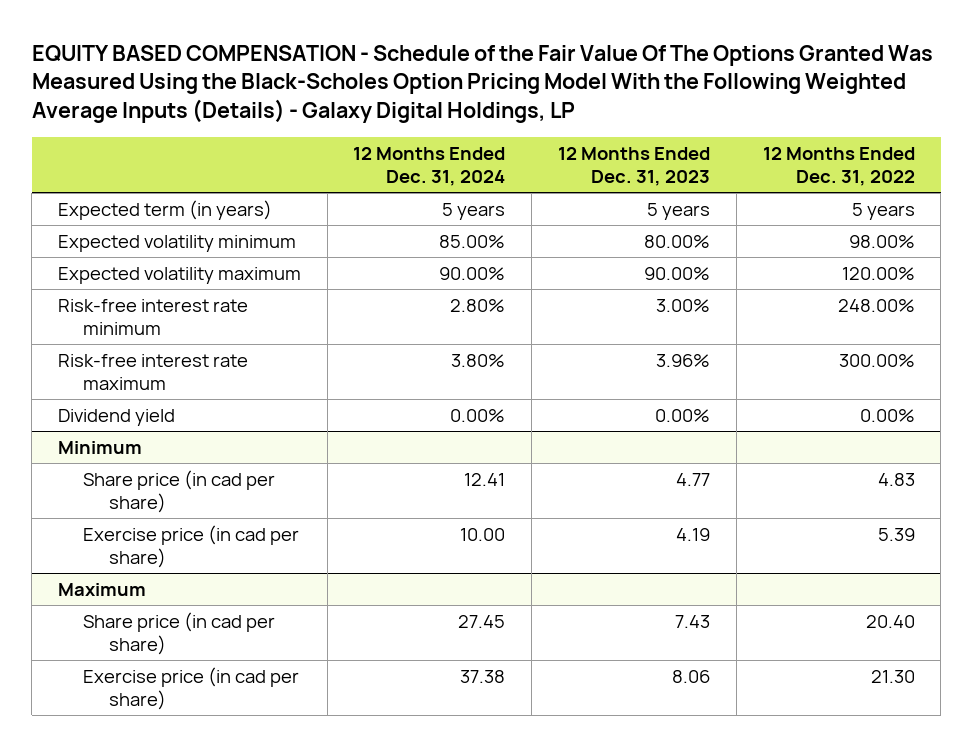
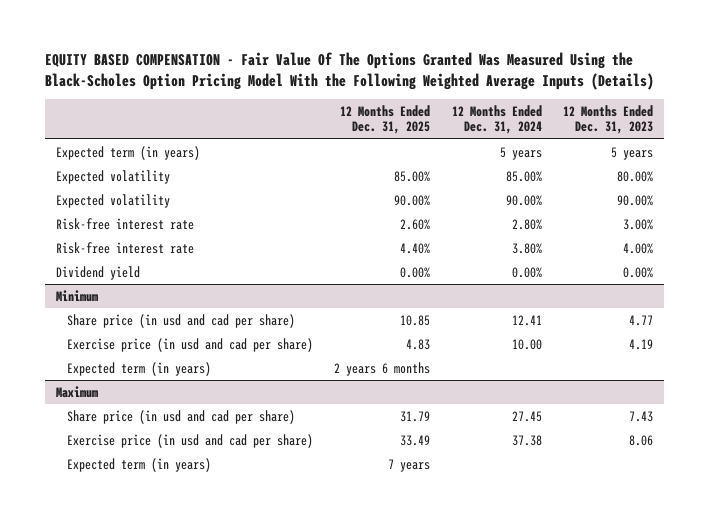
- EQUITY BASED COMPENSATION - Schedule of the Fair Value Of The Options Granted Was Measured Using the Black-Scholes Option Pricing Model With the Following Weighted Average Inputs (Details) - Galaxy Digital Holdings, LP
+ EQUITY BASED COMPENSATION - Fair Value Of The Options Granted Was Measured Using the Black-Scholes Option Pricing Model With the Following Weighted Average Inputs (Details)
- | 12 Months Ended Dec. 31, 2024 | 12 Months Ended Dec. 31, 2023 | 12 Months Ended Dec. 31, 2022
+ | 12 Months Ended Dec. 31, 2025 | 12 Months Ended Dec. 31, 2024 | 12 Months Ended Dec. 31, 2023
- Expected volatility minimum | 85.00% | 80.00% | 98.00%
- Expected volatility maximum | 90.00% | 90.00% | 120.00%
- Risk-free interest rate minimum | 2.80% | 3.00% | 248.00%
- Risk-free interest rate maximum | 3.80% | 3.96% | 300.00%
+ Expected volatility | 85.00% | 85.00% | 80.00%
+ Expected volatility | 90.00% | 90.00% | 90.00%
+ Risk-free interest rate | 2.60% | 2.80% | 3.00%
+ Risk-free interest rate | 4.40% | 3.80% | 4.00%
@ Minimum
- Share price (in cad per share) | 12.41 | 4.77 | 4.83
- Exercise price (in cad per share) | 10.00 | 4.19 | 5.39
+ Share price (in usd and cad per share) | 10.85 | 12.41 | 4.77
+ Exercise price (in usd and cad per share) | 4.83 | 10.00 | 4.19
+ Expected term (in years) | 2 years 6 months | |
@ Maximum
- Share price (in cad per share) | 27.45 | 7.43 | 20.40
- Exercise price (in cad per share) | 37.38 | 8.06 | 21.30
+ Share price (in usd and cad per share) | 31.79 | 27.45 | 7.43
+ Exercise price (in usd and cad per share) | 33.49 | 37.38 | 8.06
+ Expected term (in years) | 7 years | |

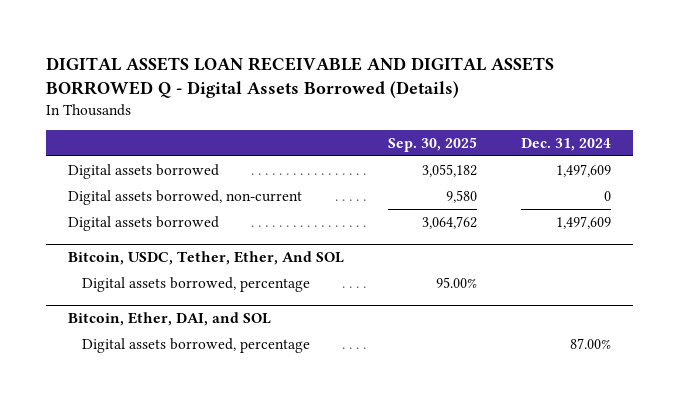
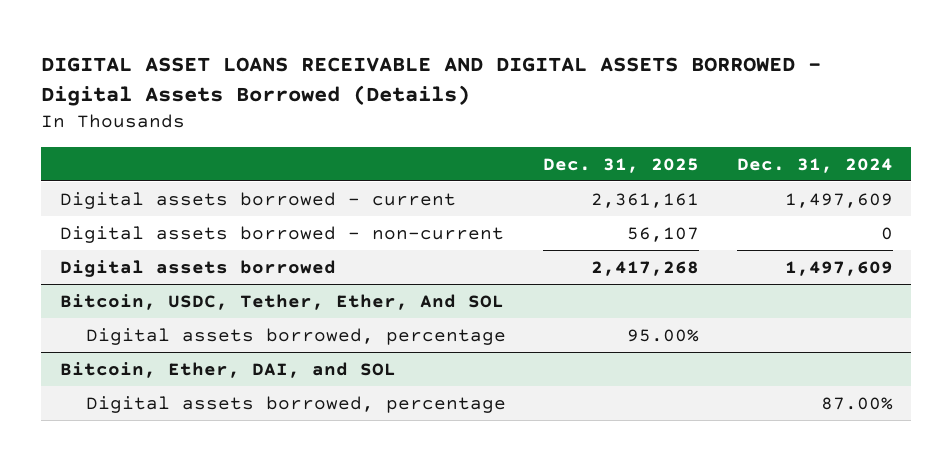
- DIGITAL ASSETS LOAN RECEIVABLE AND DIGITAL ASSETS BORROWED Q - Digital Assets Borrowed (Details)
+ DIGITAL ASSET LOANS RECEIVABLE AND DIGITAL ASSETS BORROWED - Digital Assets Borrowed (Details)
- | Sep. 30, 2025 | Dec. 31, 2024
+ | Dec. 31, 2025 | Dec. 31, 2024
- Digital assets borrowed | 3,055,182 | 1,497,609
- Digital assets borrowed, non-current | 9,580 | 0
+ Digital assets borrowed - current | 2,361,161 | 1,497,609
+ Digital assets borrowed - non-current | 56,107 | 0

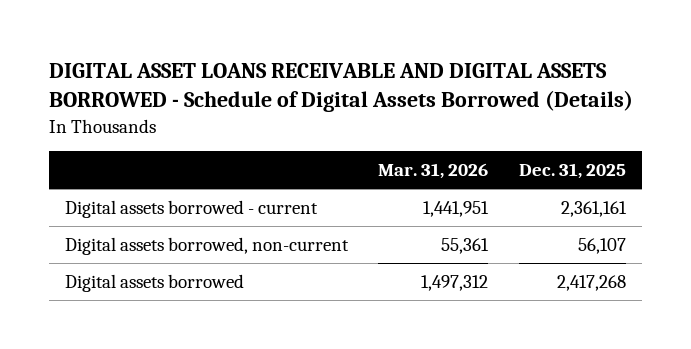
- DIGITAL ASSET LOANS RECEIVABLE AND DIGITAL ASSETS BORROWED - Digital Assets Borrowed (Details)
+ DIGITAL ASSET LOANS RECEIVABLE AND DIGITAL ASSETS BORROWED - Schedule of Digital Assets Borrowed (Details)
- | Dec. 31, 2025 | Dec. 31, 2024
+ | Mar. 31, 2026 | Dec. 31, 2025
- Digital assets borrowed - non-current | 56,107 | 0
+ Digital assets borrowed, non-current | 55,361 | 56,107
- Bitcoin, USDC, Tether, Ether, And SOL
- Digital assets borrowed, percentage | 95.00% |
- Bitcoin, Ether, DAI, and SOL
- Digital assets borrowed, percentage | | 87.00%

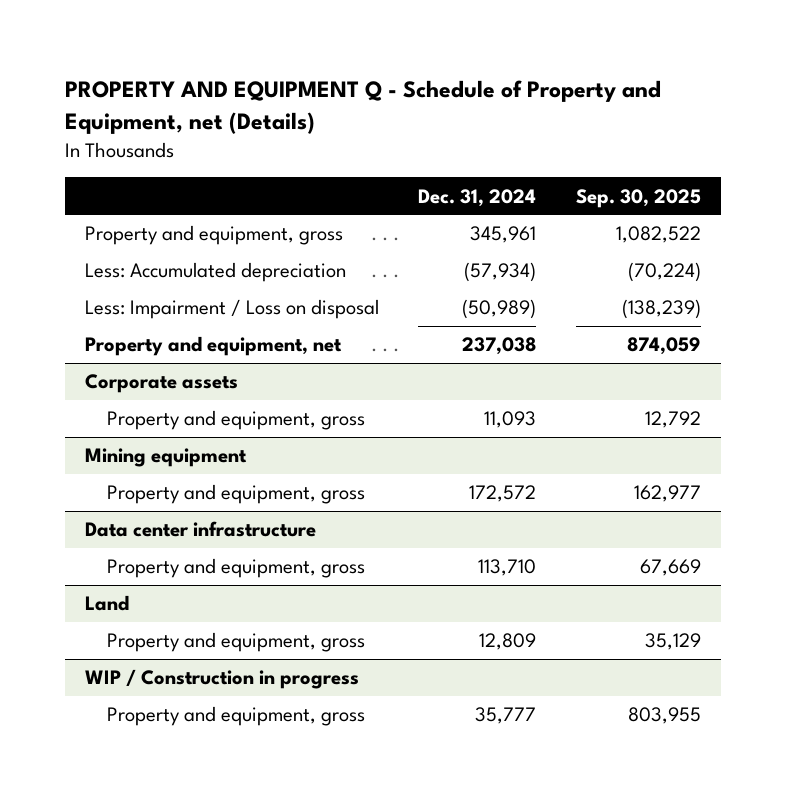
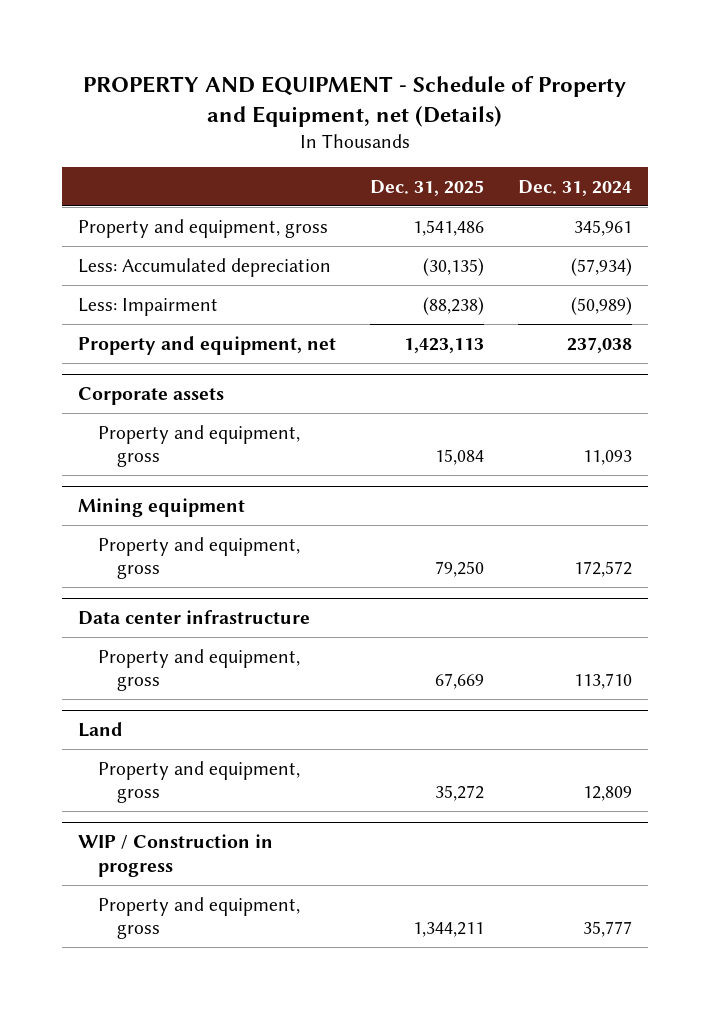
- PROPERTY AND EQUIPMENT Q - Schedule of Property and Equipment, net (Details)
+ PROPERTY AND EQUIPMENT - Schedule of Property and Equipment, net (Details)
- | Dec. 31, 2024 | Sep. 30, 2025
+ | Dec. 31, 2025 | Dec. 31, 2024
- Less: Impairment / Loss on disposal | (50,989) | (138,239)
+ Less: Impairment | (88,238) | (50,989)

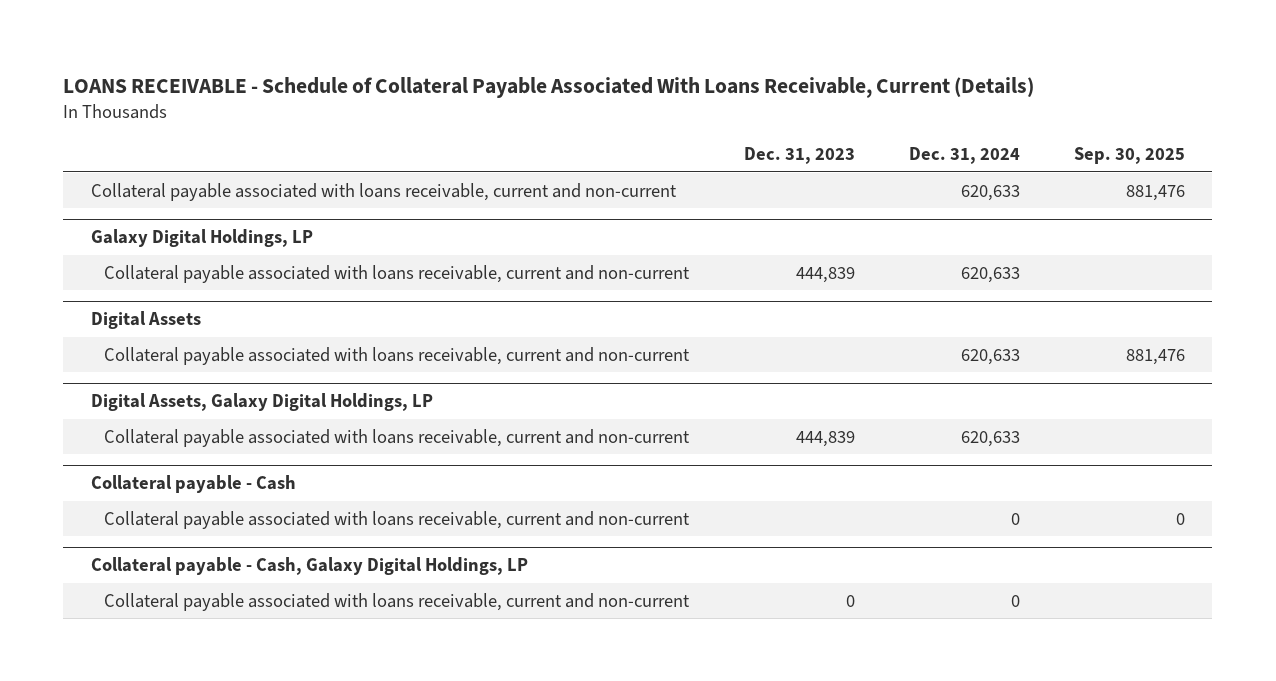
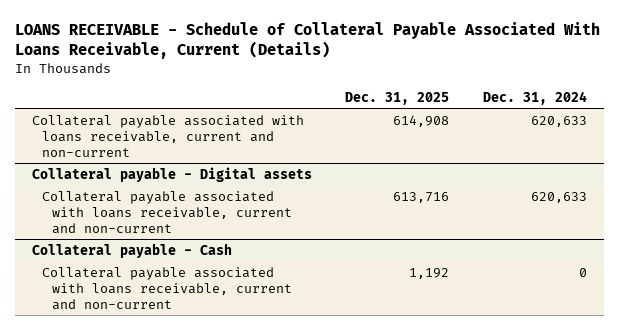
- | Dec. 31, 2023 | Dec. 31, 2024 | Sep. 30, 2025
+ | Dec. 31, 2025 | Dec. 31, 2024
- Galaxy Digital Holdings, LP
- Collateral payable associated with loans receivable, current and non-current | 444,839 | 620,633 |
- Digital Assets
- Collateral payable associated with loans receivable, current and non-current | | 620,633 | 881,476
- Digital Assets, Galaxy Digital Holdings, LP
+ Collateral payable - Digital assets
- Collateral payable - Cash, Galaxy Digital Holdings, LP
- Collateral payable associated with loans receivable, current and non-current | 0 | 0 |

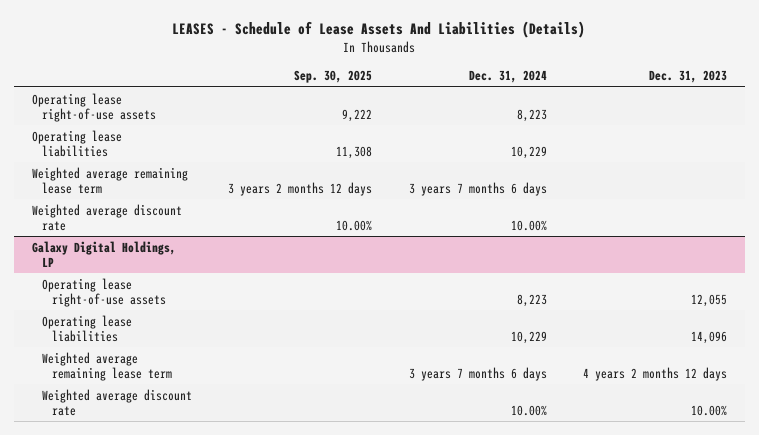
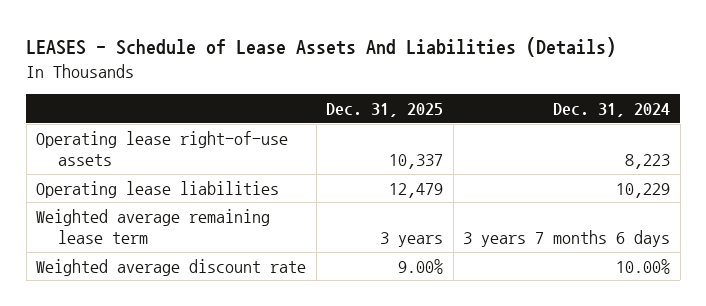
- | Sep. 30, 2025 | Dec. 31, 2024 | Dec. 31, 2023
+ | Dec. 31, 2025 | Dec. 31, 2024
- Galaxy Digital Holdings, LP
- Operating lease right-of-use assets | | 8,223 | 12,055
- Operating lease liabilities | | 10,229 | 14,096
- Weighted average remaining lease term | | 3 years 7 months 6 days | 4 years 2 months 12 days
- Weighted average discount rate | | 10.00% | 10.00%

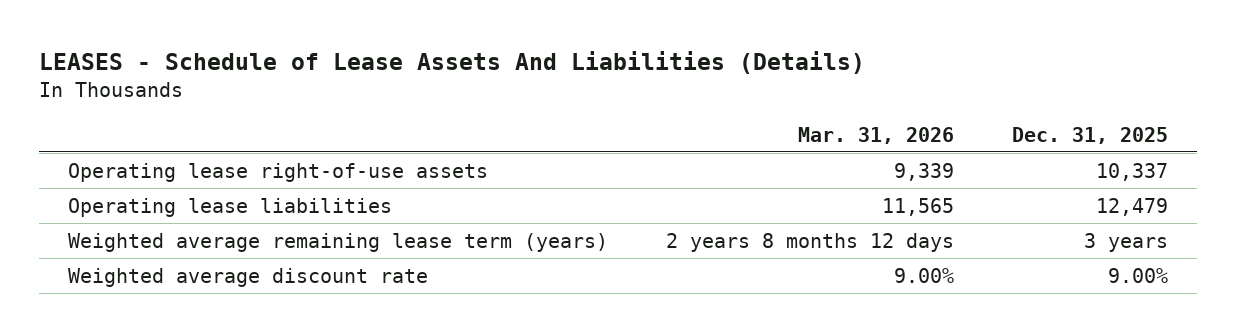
- | Dec. 31, 2025 | Dec. 31, 2024
+ | Mar. 31, 2026 | Dec. 31, 2025
- Weighted average remaining lease term | 3 years | 3 years 7 months 6 days
+ Weighted average remaining lease term (years) | 2 years 8 months 12 days | 3 years

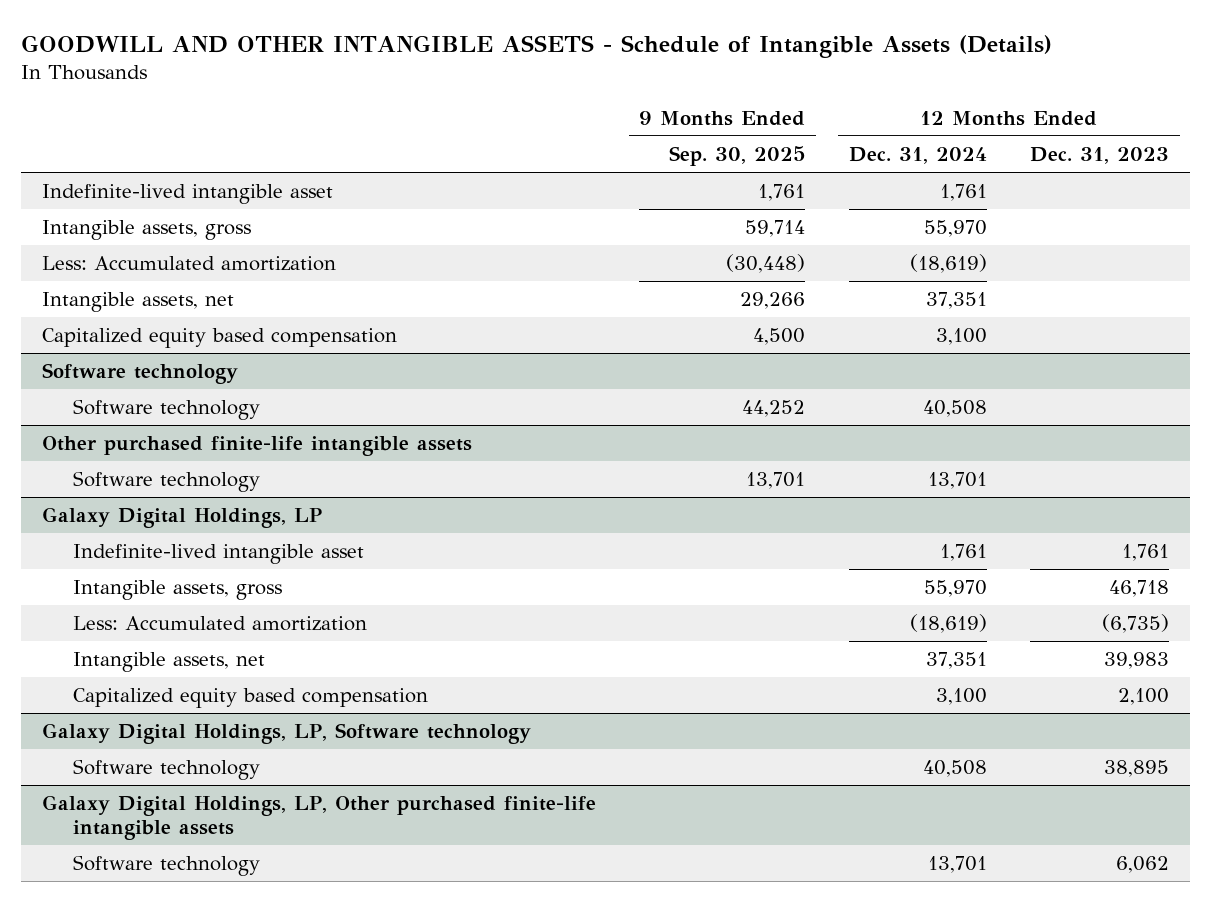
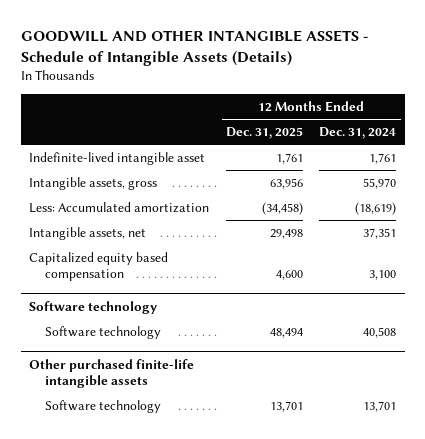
- | 9 Months Ended Sep. 30, 2025 | 12 Months Ended Dec. 31, 2024 | 12 Months Ended Dec. 31, 2023
+ | 12 Months Ended Dec. 31, 2025 | 12 Months Ended Dec. 31, 2024
- Galaxy Digital Holdings, LP
- Indefinite-lived intangible asset | | 1,761 | 1,761
- Intangible assets, gross | | 55,970 | 46,718
- Less: Accumulated amortization | | (18,619) | (6,735)
- Intangible assets, net | | 37,351 | 39,983
- Capitalized equity based compensation | | 3,100 | 2,100
- Galaxy Digital Holdings, LP, Software technology
- Software technology | | 40,508 | 38,895
- Galaxy Digital Holdings, LP, Other purchased finite-life intangible assets
- Software technology | | 13,701 | 6,062

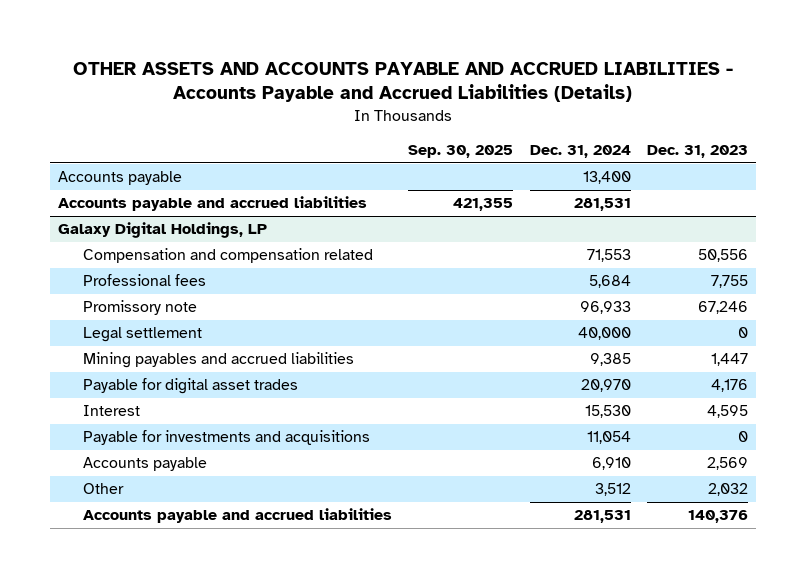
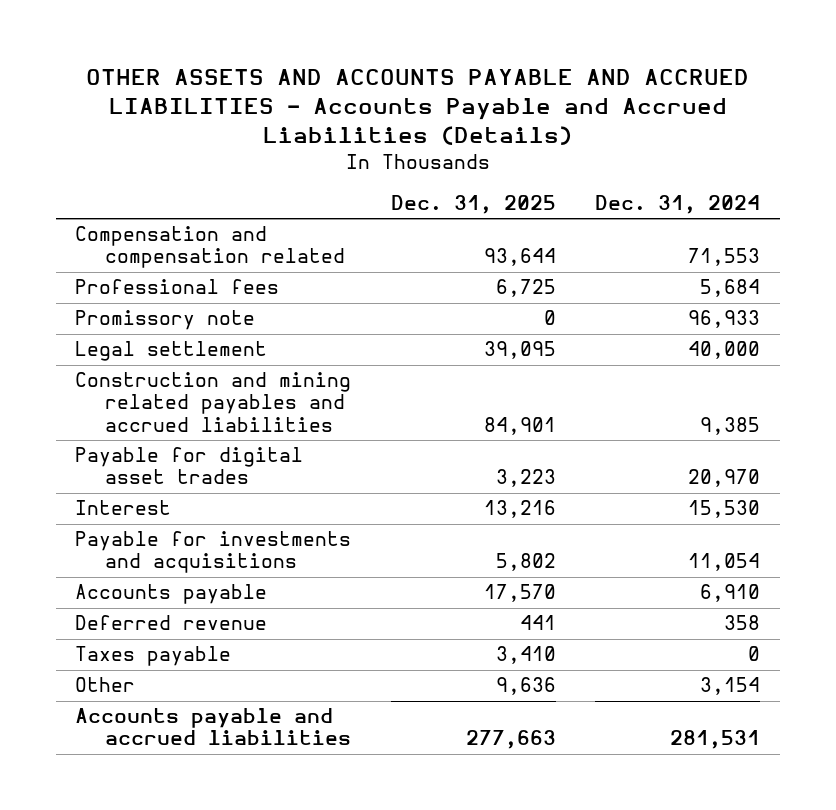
- | Sep. 30, 2025 | Dec. 31, 2024 | Dec. 31, 2023
+ | Dec. 31, 2025 | Dec. 31, 2024
- Accounts payable | | 13,400 |
- Accounts payable and accrued liabilities | 421,355 | 281,531 |
- Galaxy Digital Holdings, LP
- Mining payables and accrued liabilities | | 9,385 | 1,447
+ Construction and mining related payables and accrued liabilities | 84,901 | 9,385
- Other | | 3,512 | 2,032
+ Deferred revenue | 441 | 358
+ Taxes payable | 3,410 | 0
+ Other | 9,636 | 3,154

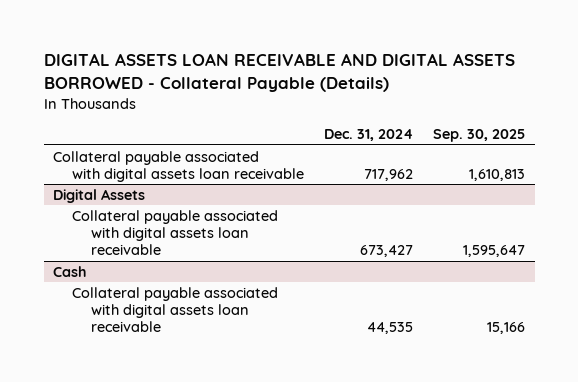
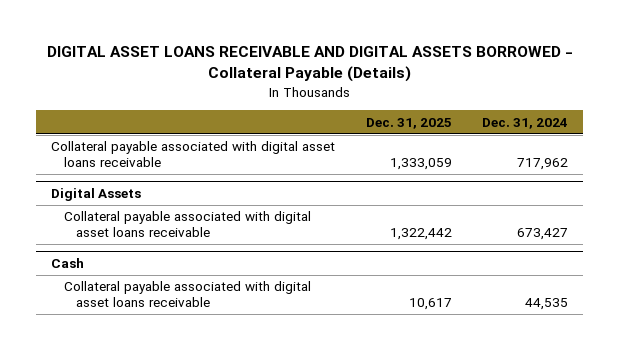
- DIGITAL ASSETS LOAN RECEIVABLE AND DIGITAL ASSETS BORROWED - Collateral Payable (Details)
+ DIGITAL ASSET LOANS RECEIVABLE AND DIGITAL ASSETS BORROWED - Collateral Payable (Details)
- | Dec. 31, 2024 | Sep. 30, 2025
+ | Dec. 31, 2025 | Dec. 31, 2024
- Collateral payable associated with digital assets loan receivable | 717,962 | 1,610,813
+ Collateral payable associated with digital asset loans receivable | 1,333,059 | 717,962
@ Digital Assets
- Collateral payable associated with digital assets loan receivable | 673,427 | 1,595,647
+ Collateral payable associated with digital asset loans receivable | 1,322,442 | 673,427
@ Cash
- Collateral payable associated with digital assets loan receivable | 44,535 | 15,166
+ Collateral payable associated with digital asset loans receivable | 10,617 | 44,535

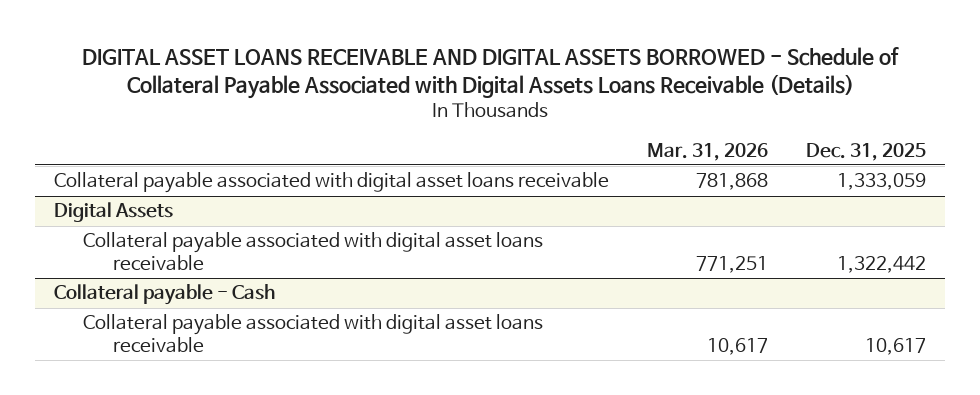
- DIGITAL ASSET LOANS RECEIVABLE AND DIGITAL ASSETS BORROWED - Collateral Payable (Details)
+ DIGITAL ASSET LOANS RECEIVABLE AND DIGITAL ASSETS BORROWED - Schedule of Collateral Payable Associated with Digital Assets Loans Receivable (Details)
- | Dec. 31, 2025 | Dec. 31, 2024
+ | Mar. 31, 2026 | Dec. 31, 2025
- Cash
+ Collateral payable - Cash

